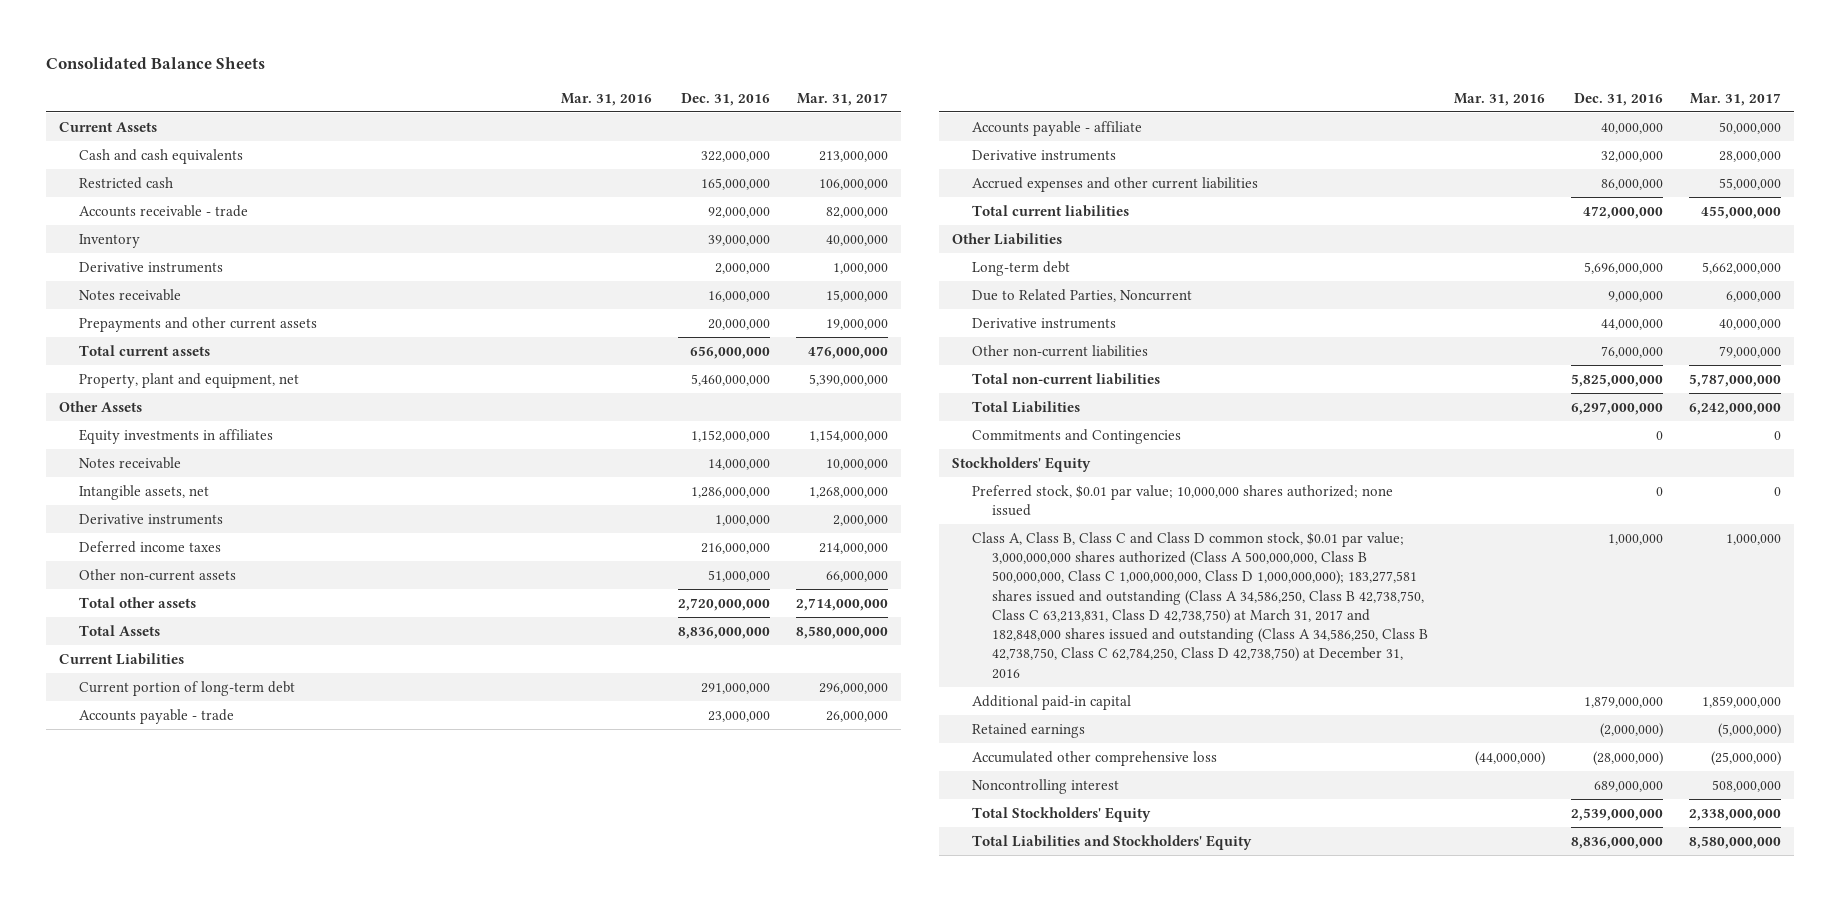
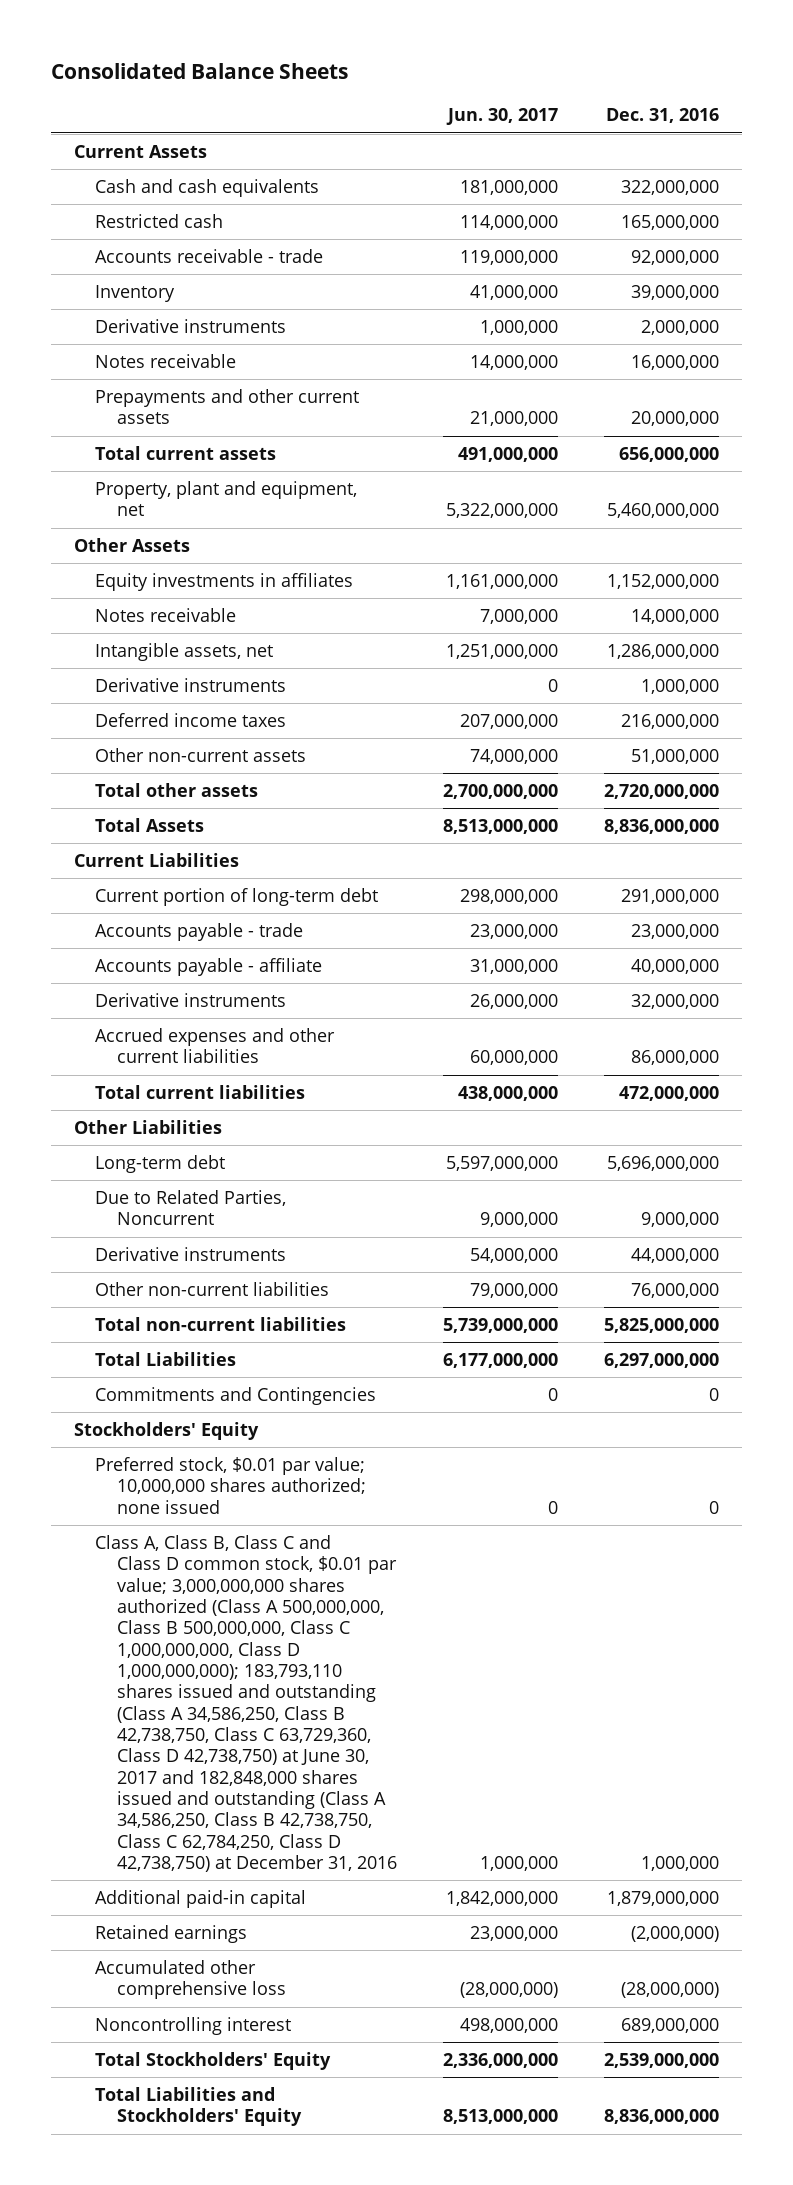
- | Mar. 31, 2016 | Dec. 31, 2016 | Mar. 31, 2017
+ | Jun. 30, 2017 | Dec. 31, 2016
- Class A, Class B, Class C and Class D common stock, $0.01 par value; 3,000,000,000 shares authorized (Class A 500,000,000, Class B 500,000,000, Class C 1,000,000,000, Class D 1,000,000,000); 183,277,581 shares issued and outstanding (Class A 34,586,250, Class B 42,738,750, Class C 63,213,831, Class D 42,738,750) at March 31, 2017 and 182,848,000 shares issued and outstanding (Class A 34,586,250, Class B 42,738,750, Class C 62,784,250, Class D 42,738,750) at December 31, 2016 | | 1,000,000 | 1,000,000
+ Class A, Class B, Class C and Class D common stock, $0.01 par value; 3,000,000,000 shares authorized (Class A 500,000,000, Class B 500,000,000, Class C 1,000,000,000, Class D 1,000,000,000); 183,793,110 shares issued and outstanding (Class A 34,586,250, Class B 42,738,750, Class C 63,729,360, Class D 42,738,750) at June 30, 2017 and 182,848,000 shares issued and outstanding (Class A 34,586,250, Class B 42,738,750, Class C 62,784,250, Class D 42,738,750) at December 31, 2016 | 1,000,000 | 1,000,000

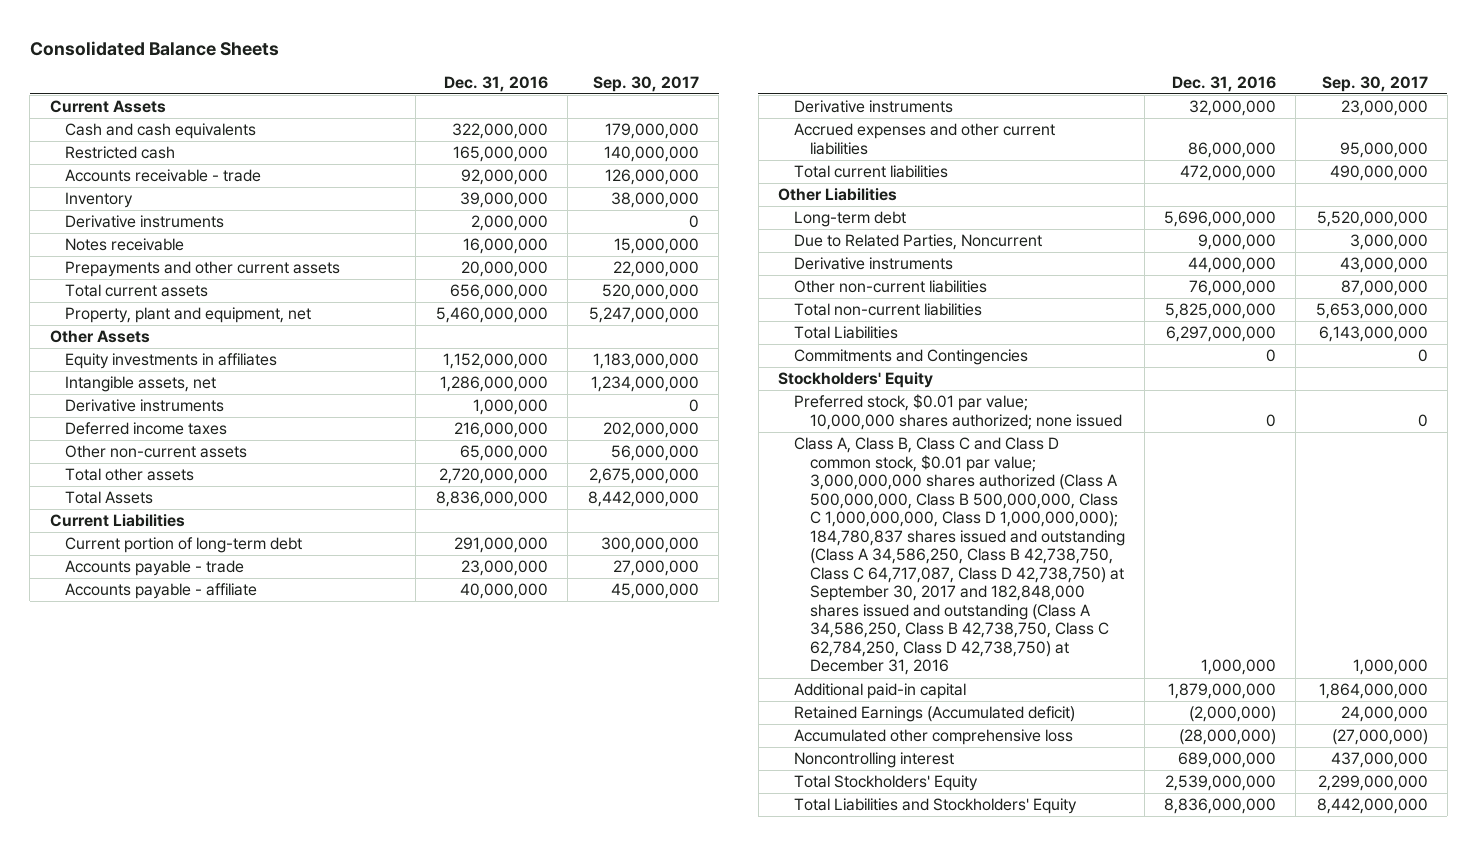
- | Jun. 30, 2017 | Dec. 31, 2016
+ | Dec. 31, 2016 | Sep. 30, 2017
- Notes receivable | 7,000,000 | 14,000,000
- Other non-current assets | 74,000,000 | 51,000,000
+ Other non-current assets | 65,000,000 | 56,000,000
- Class A, Class B, Class C and Class D common stock, $0.01 par value; 3,000,000,000 shares authorized (Class A 500,000,000, Class B 500,000,000, Class C 1,000,000,000, Class D 1,000,000,000); 183,793,110 shares issued and outstanding (Class A 34,586,250, Class B 42,738,750, Class C 63,729,360, Class D 42,738,750) at June 30, 2017 and 182,848,000 shares issued and outstanding (Class A 34,586,250, Class B 42,738,750, Class C 62,784,250, Class D 42,738,750) at December 31, 2016 | 1,000,000 | 1,000,000
+ Class A, Class B, Class C and Class D common stock, $0.01 par value; 3,000,000,000 shares authorized (Class A 500,000,000, Class B 500,000,000, Class C 1,000,000,000, Class D 1,000,000,000); 184,780,837 shares issued and outstanding (Class A 34,586,250, Class B 42,738,750, Class C 64,717,087, Class D 42,738,750) at September 30, 2017 and 182,848,000 shares issued and outstanding (Class A 34,586,250, Class B 42,738,750, Class C 62,784,250, Class D 42,738,750) at December 31, 2016 | 1,000,000 | 1,000,000
- Retained earnings | 23,000,000 | (2,000,000)
+ Retained Earnings (Accumulated deficit) | (2,000,000) | 24,000,000

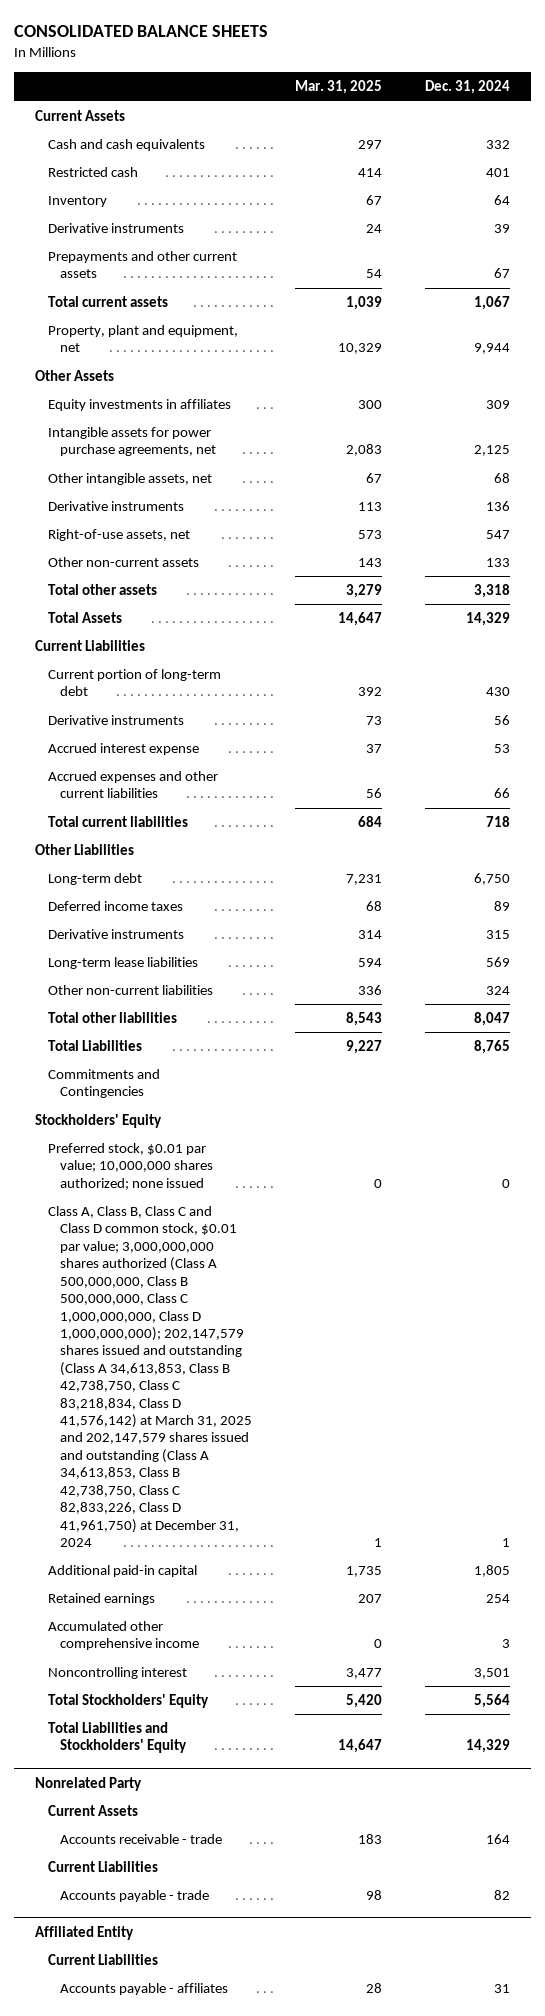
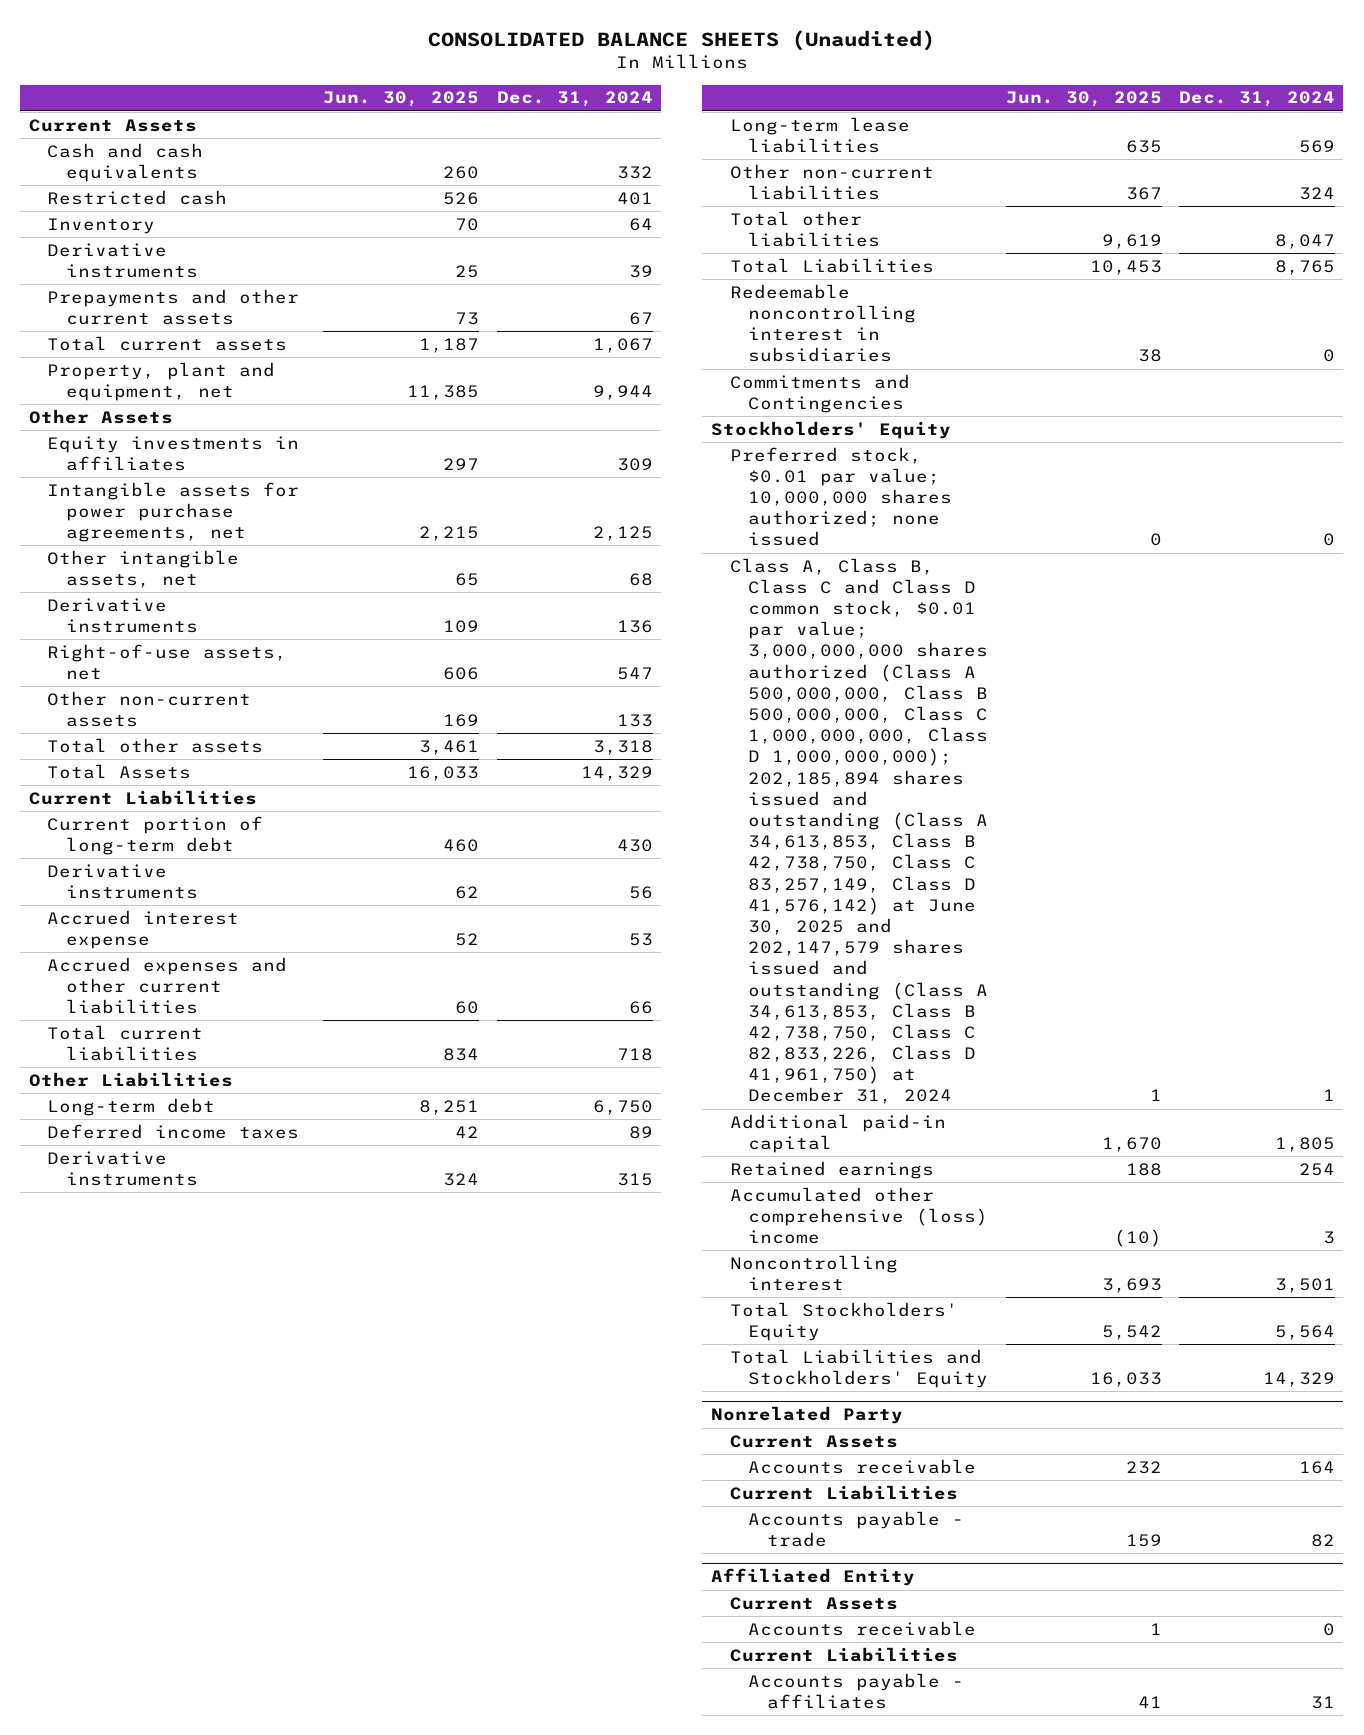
- CONSOLIDATED BALANCE SHEETS
+ CONSOLIDATED BALANCE SHEETS (Unaudited)
- | Mar. 31, 2025 | Dec. 31, 2024
+ | Jun. 30, 2025 | Dec. 31, 2024
+ Redeemable noncontrolling interest in subsidiaries | 38 | 0
- Class A, Class B, Class C and Class D common stock, $0.01 par value; 3,000,000,000 shares authorized (Class A 500,000,000, Class B 500,000,000, Class C 1,000,000,000, Class D 1,000,000,000); 202,147,579 shares issued and outstanding (Class A 34,613,853, Class B 42,738,750, Class C 83,218,834, Class D 41,576,142) at March 31, 2025 and 202,147,579 shares issued and outstanding (Class A 34,613,853, Class B 42,738,750, Class C 82,833,226, Class D 41,961,750) at December 31, 2024 | 1 | 1
+ Class A, Class B, Class C and Class D common stock, $0.01 par value; 3,000,000,000 shares authorized (Class A 500,000,000, Class B 500,000,000, Class C 1,000,000,000, Class D 1,000,000,000); 202,185,894 shares issued and outstanding (Class A 34,613,853, Class B 42,738,750, Class C 83,257,149, Class D 41,576,142) at June 30, 2025 and 202,147,579 shares issued and outstanding (Class A 34,613,853, Class B 42,738,750, Class C 82,833,226, Class D 41,961,750) at December 31, 2024 | 1 | 1
- Accumulated other comprehensive income | 0 | 3
+ Accumulated other comprehensive (loss) income | (10) | 3
@ Nonrelated Party
- Accounts receivable - trade | 183 | 164
+ Accounts receivable | 232 | 164
@ Affiliated Entity
+ Current Assets
+ Accounts receivable | 1 | 0

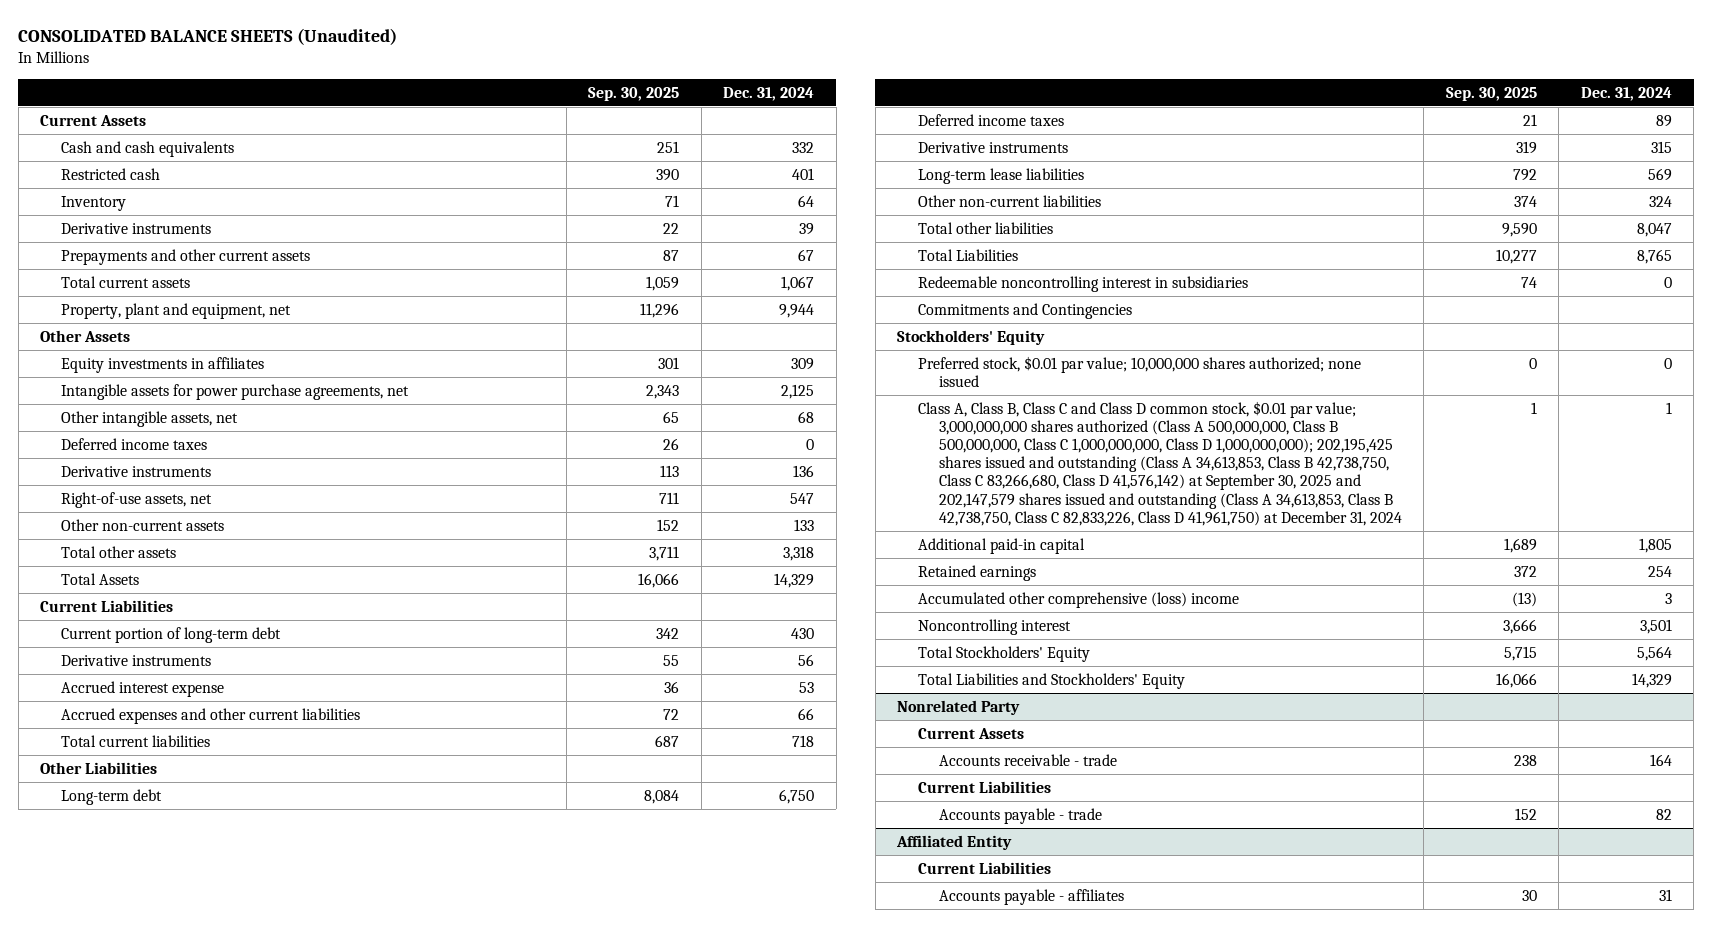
- | Jun. 30, 2025 | Dec. 31, 2024
+ | Sep. 30, 2025 | Dec. 31, 2024
+ Deferred income taxes | 26 | 0
- Class A, Class B, Class C and Class D common stock, $0.01 par value; 3,000,000,000 shares authorized (Class A 500,000,000, Class B 500,000,000, Class C 1,000,000,000, Class D 1,000,000,000); 202,185,894 shares issued and outstanding (Class A 34,613,853, Class B 42,738,750, Class C 83,257,149, Class D 41,576,142) at June 30, 2025 and 202,147,579 shares issued and outstanding (Class A 34,613,853, Class B 42,738,750, Class C 82,833,226, Class D 41,961,750) at December 31, 2024 | 1 | 1
+ Class A, Class B, Class C and Class D common stock, $0.01 par value; 3,000,000,000 shares authorized (Class A 500,000,000, Class B 500,000,000, Class C 1,000,000,000, Class D 1,000,000,000); 202,195,425 shares issued and outstanding (Class A 34,613,853, Class B 42,738,750, Class C 83,266,680, Class D 41,576,142) at September 30, 2025 and 202,147,579 shares issued and outstanding (Class A 34,613,853, Class B 42,738,750, Class C 82,833,226, Class D 41,961,750) at December 31, 2024 | 1 | 1
@ Nonrelated Party
- Accounts receivable | 232 | 164
+ Accounts receivable - trade | 238 | 164
@ Affiliated Entity
- Current Assets
- Accounts receivable | 1 | 0

